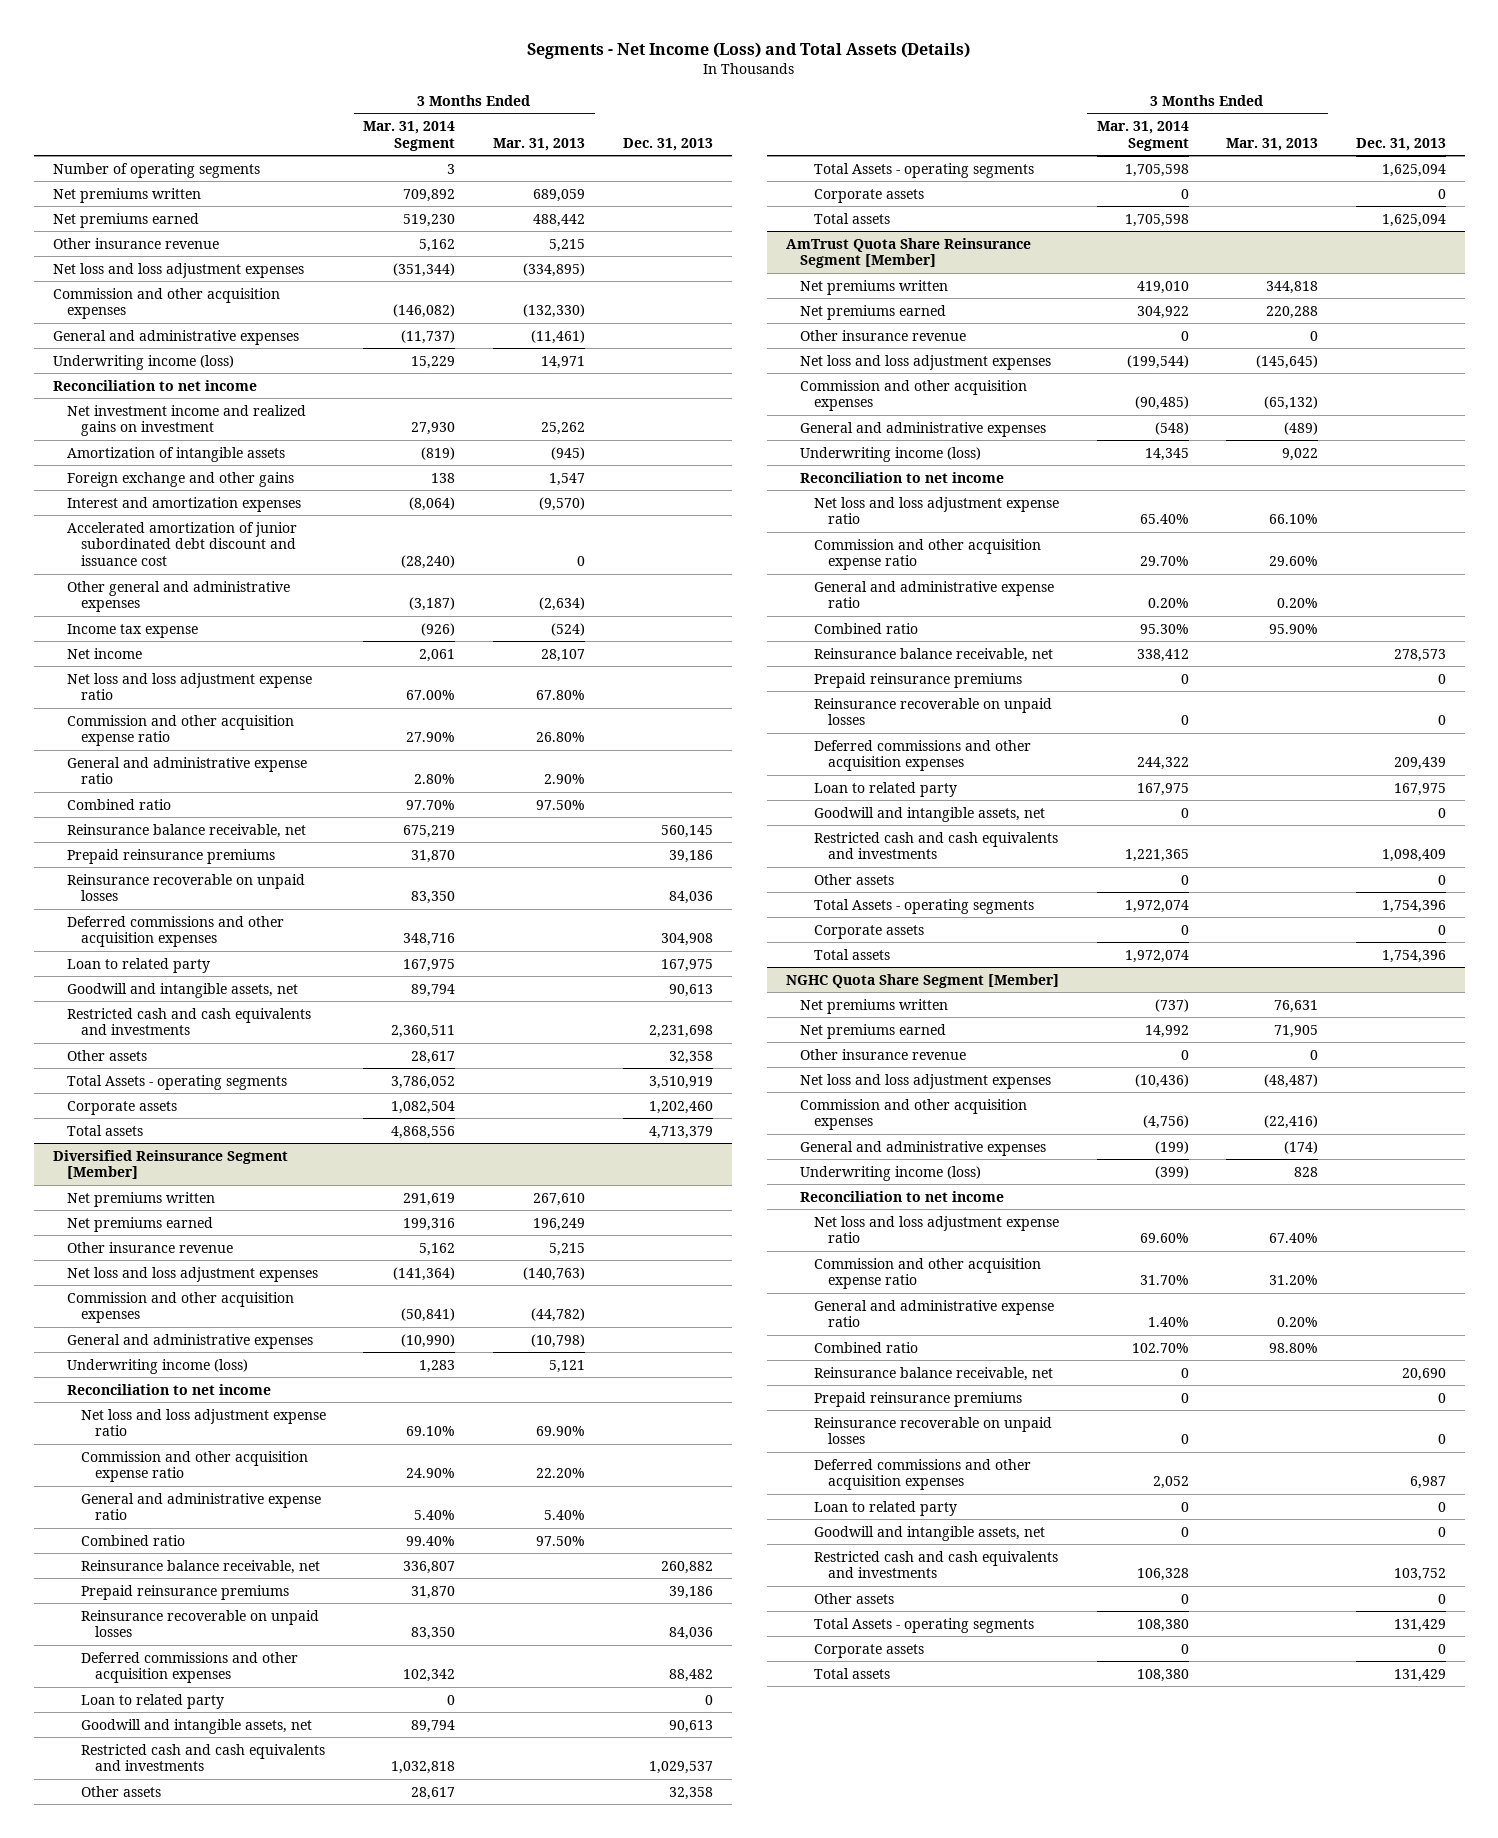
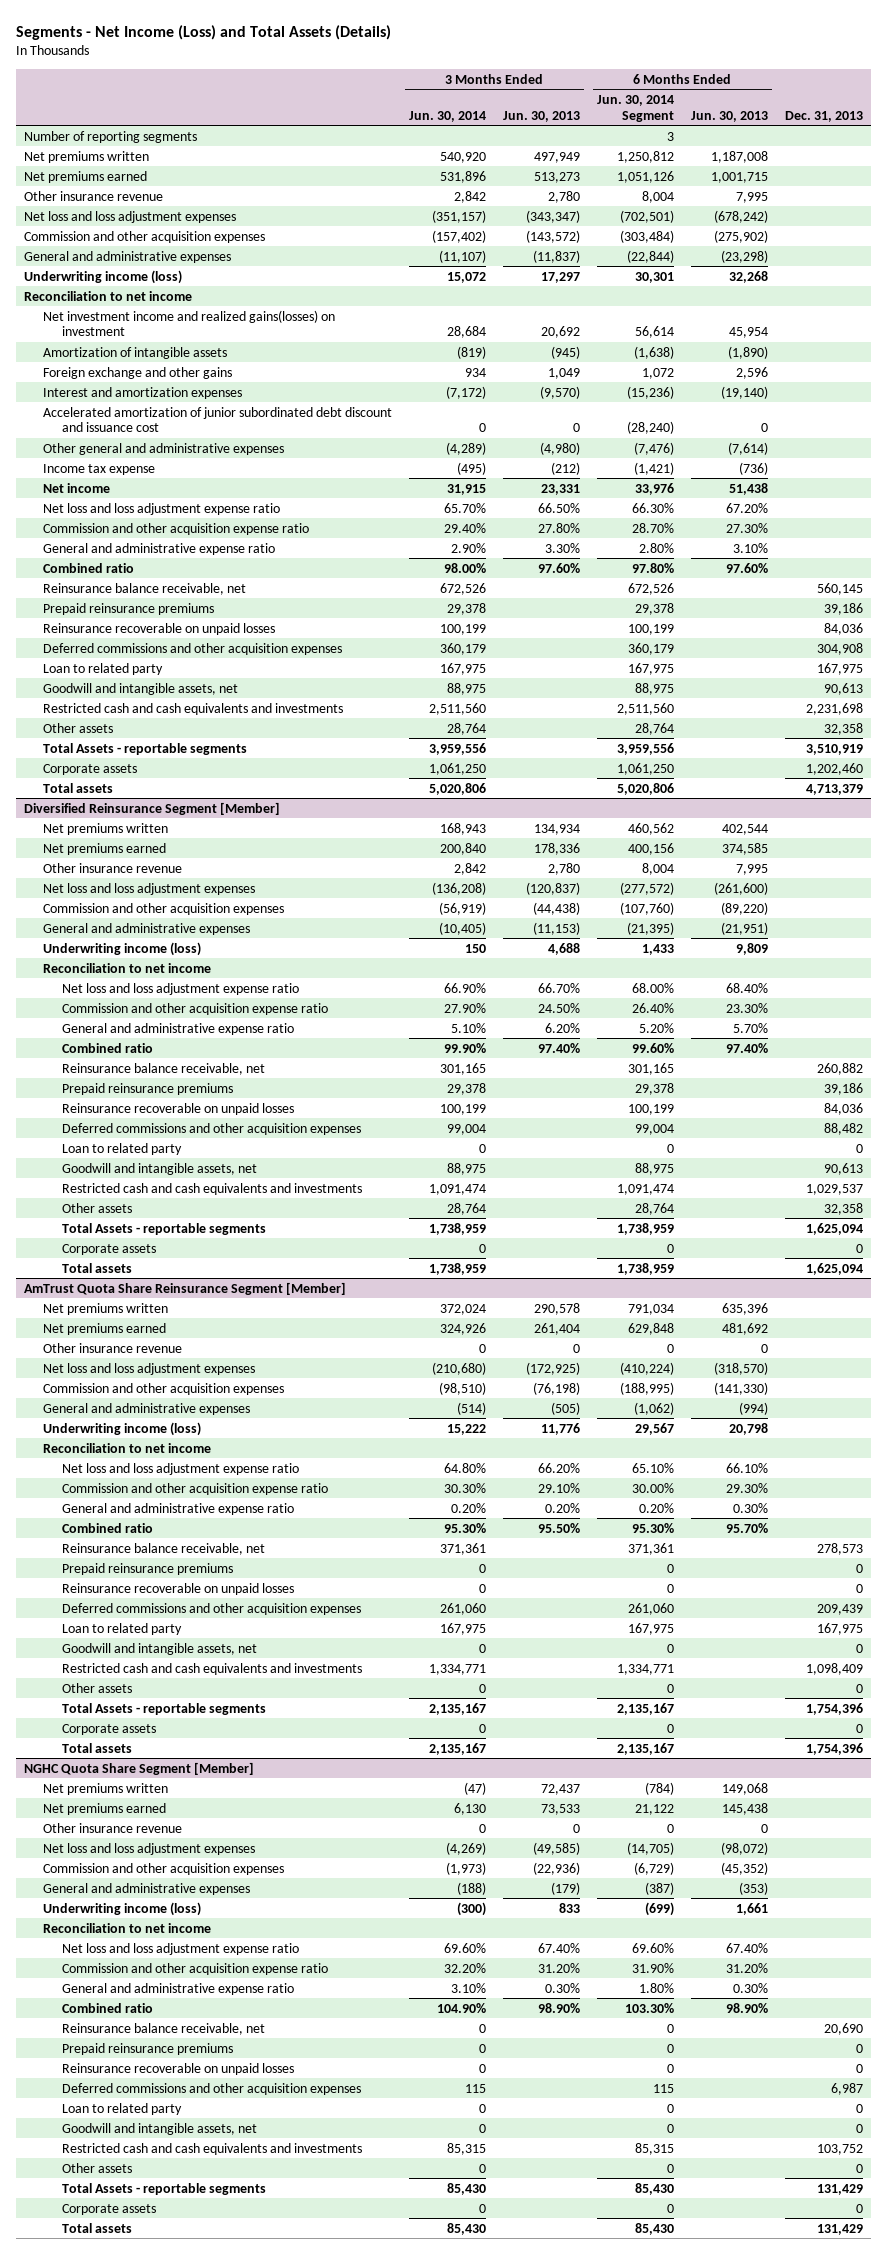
- | 3 Months Ended Mar. 31, 2014 Segment | 3 Months Ended Mar. 31, 2013 | Dec. 31, 2013
+ | 3 Months Ended Jun. 30, 2014 | 3 Months Ended Jun. 30, 2013 | 6 Months Ended Jun. 30, 2014 Segment | 6 Months Ended Jun. 30, 2013 | Dec. 31, 2013
- Number of operating segments | 3 | |
+ Number of reporting segments | | | 3 | |
- Net investment income and realized gains on investment | 27,930 | 25,262 |
+ Net investment income and realized gains(losses) on investment | 28,684 | 20,692 | 56,614 | 45,954 |
- Total Assets - operating segments | 3,786,052 | | 3,510,919
+ Total Assets - reportable segments | 3,959,556 | | 3,959,556 | | 3,510,919
@ Diversified Reinsurance Segment [Member]
- Total Assets - operating segments | 1,705,598 | | 1,625,094
+ Total Assets - reportable segments | 1,738,959 | | 1,738,959 | | 1,625,094
@ AmTrust Quota Share Reinsurance Segment [Member]
- Total Assets - operating segments | 1,972,074 | | 1,754,396
+ Total Assets - reportable segments | 2,135,167 | | 2,135,167 | | 1,754,396
@ NGHC Quota Share Segment [Member]
- Total Assets - operating segments | 108,380 | | 131,429
+ Total Assets - reportable segments | 85,430 | | 85,430 | | 131,429

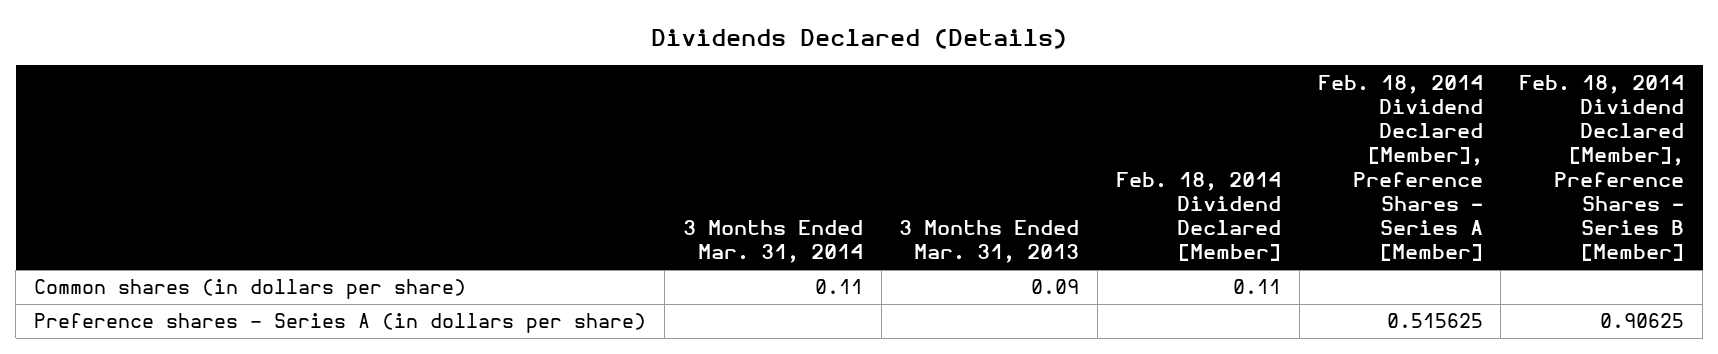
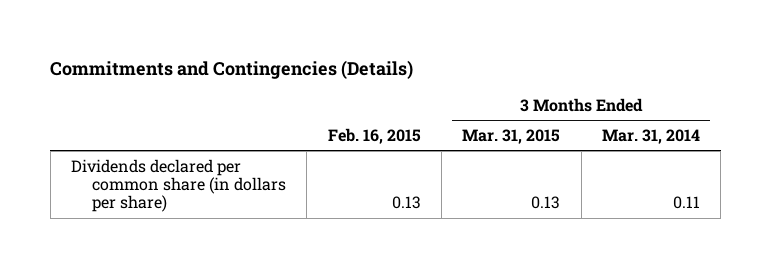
- Dividends Declared (Details)
+ Commitments and Contingencies (Details)
- | 3 Months Ended Mar. 31, 2014 | 3 Months Ended Mar. 31, 2013 | Feb. 18, 2014 Dividend Declared [Member] | Feb. 18, 2014 Dividend Declared [Member], Preference Shares - Series A [Member] | Feb. 18, 2014 Dividend Declared [Member], Preference Shares - Series B [Member]
+ | Feb. 16, 2015 | 3 Months Ended Mar. 31, 2015 | 3 Months Ended Mar. 31, 2014
- Common shares (in dollars per share) | 0.11 | 0.09 | 0.11 | |
- Preference shares - Series A (in dollars per share) | | | | 0.515625 | 0.90625
+ Dividends declared per common share (in dollars per share) | 0.13 | 0.13 | 0.11

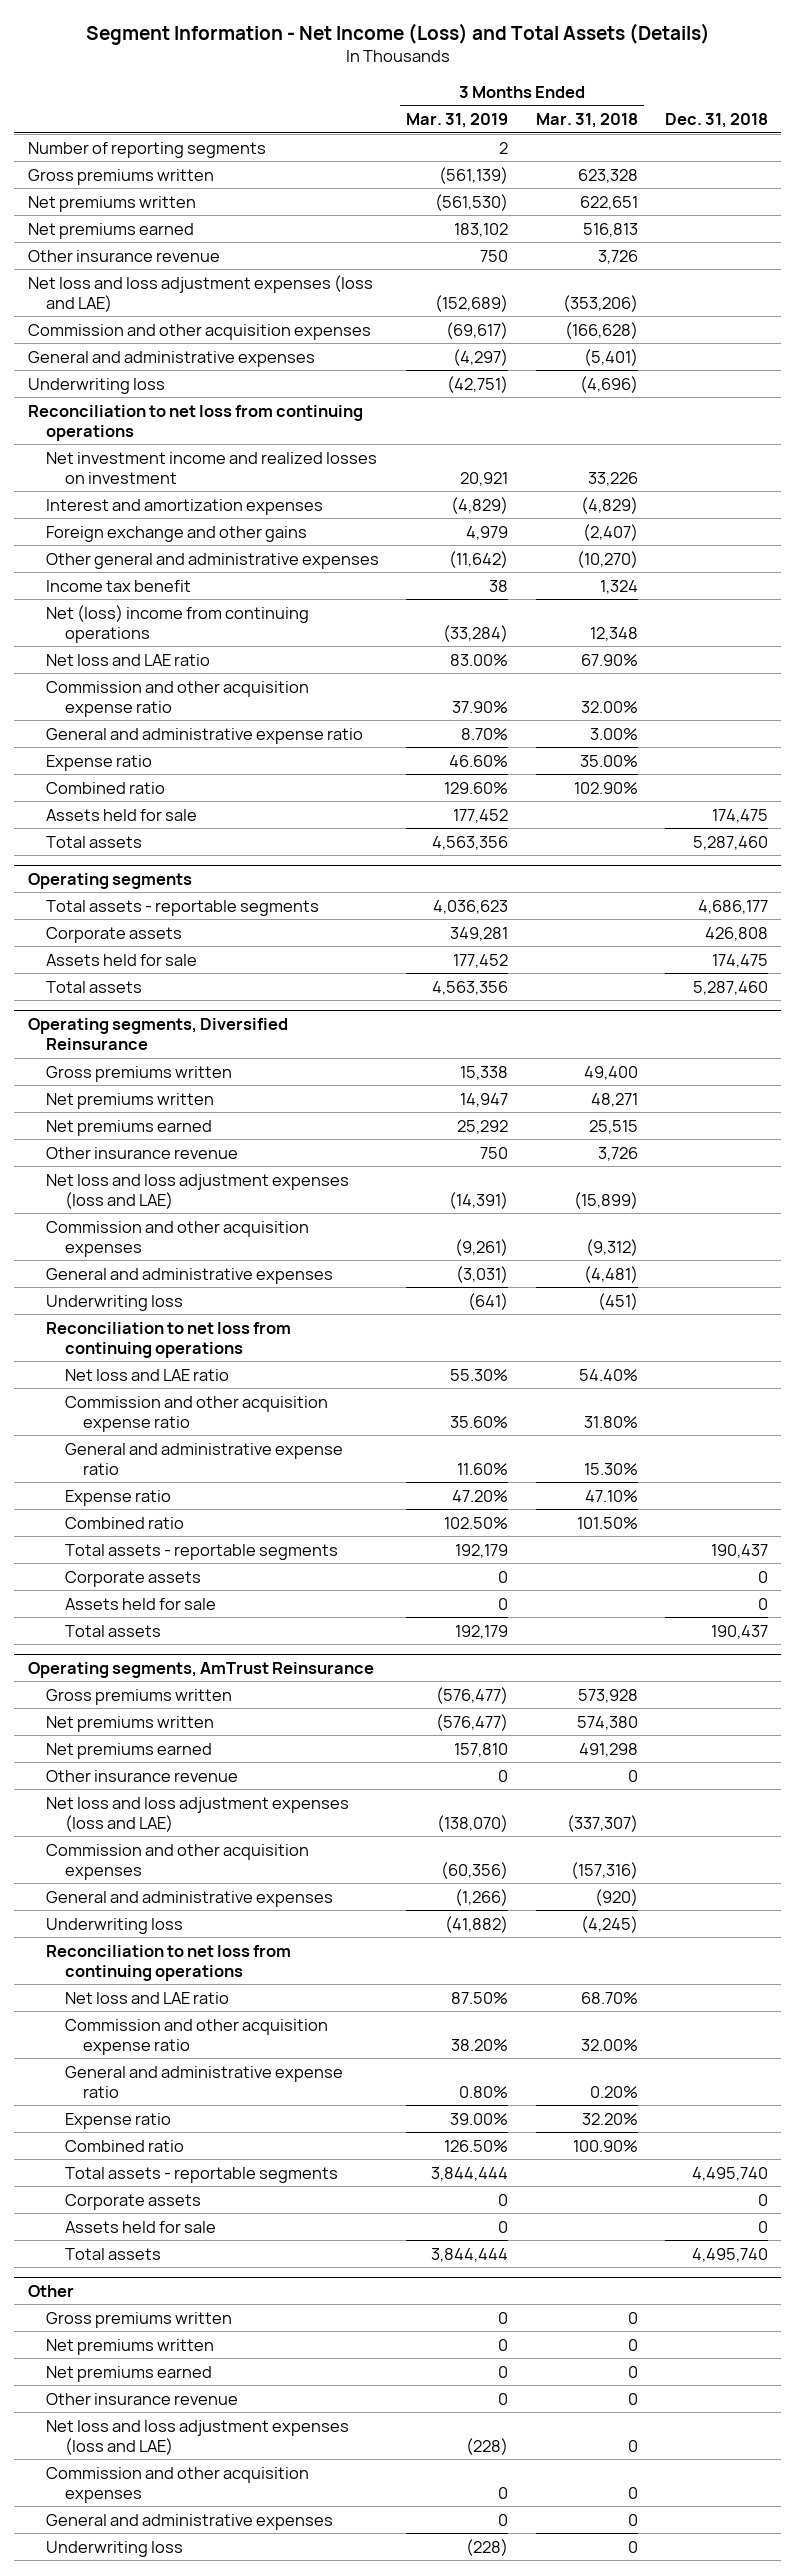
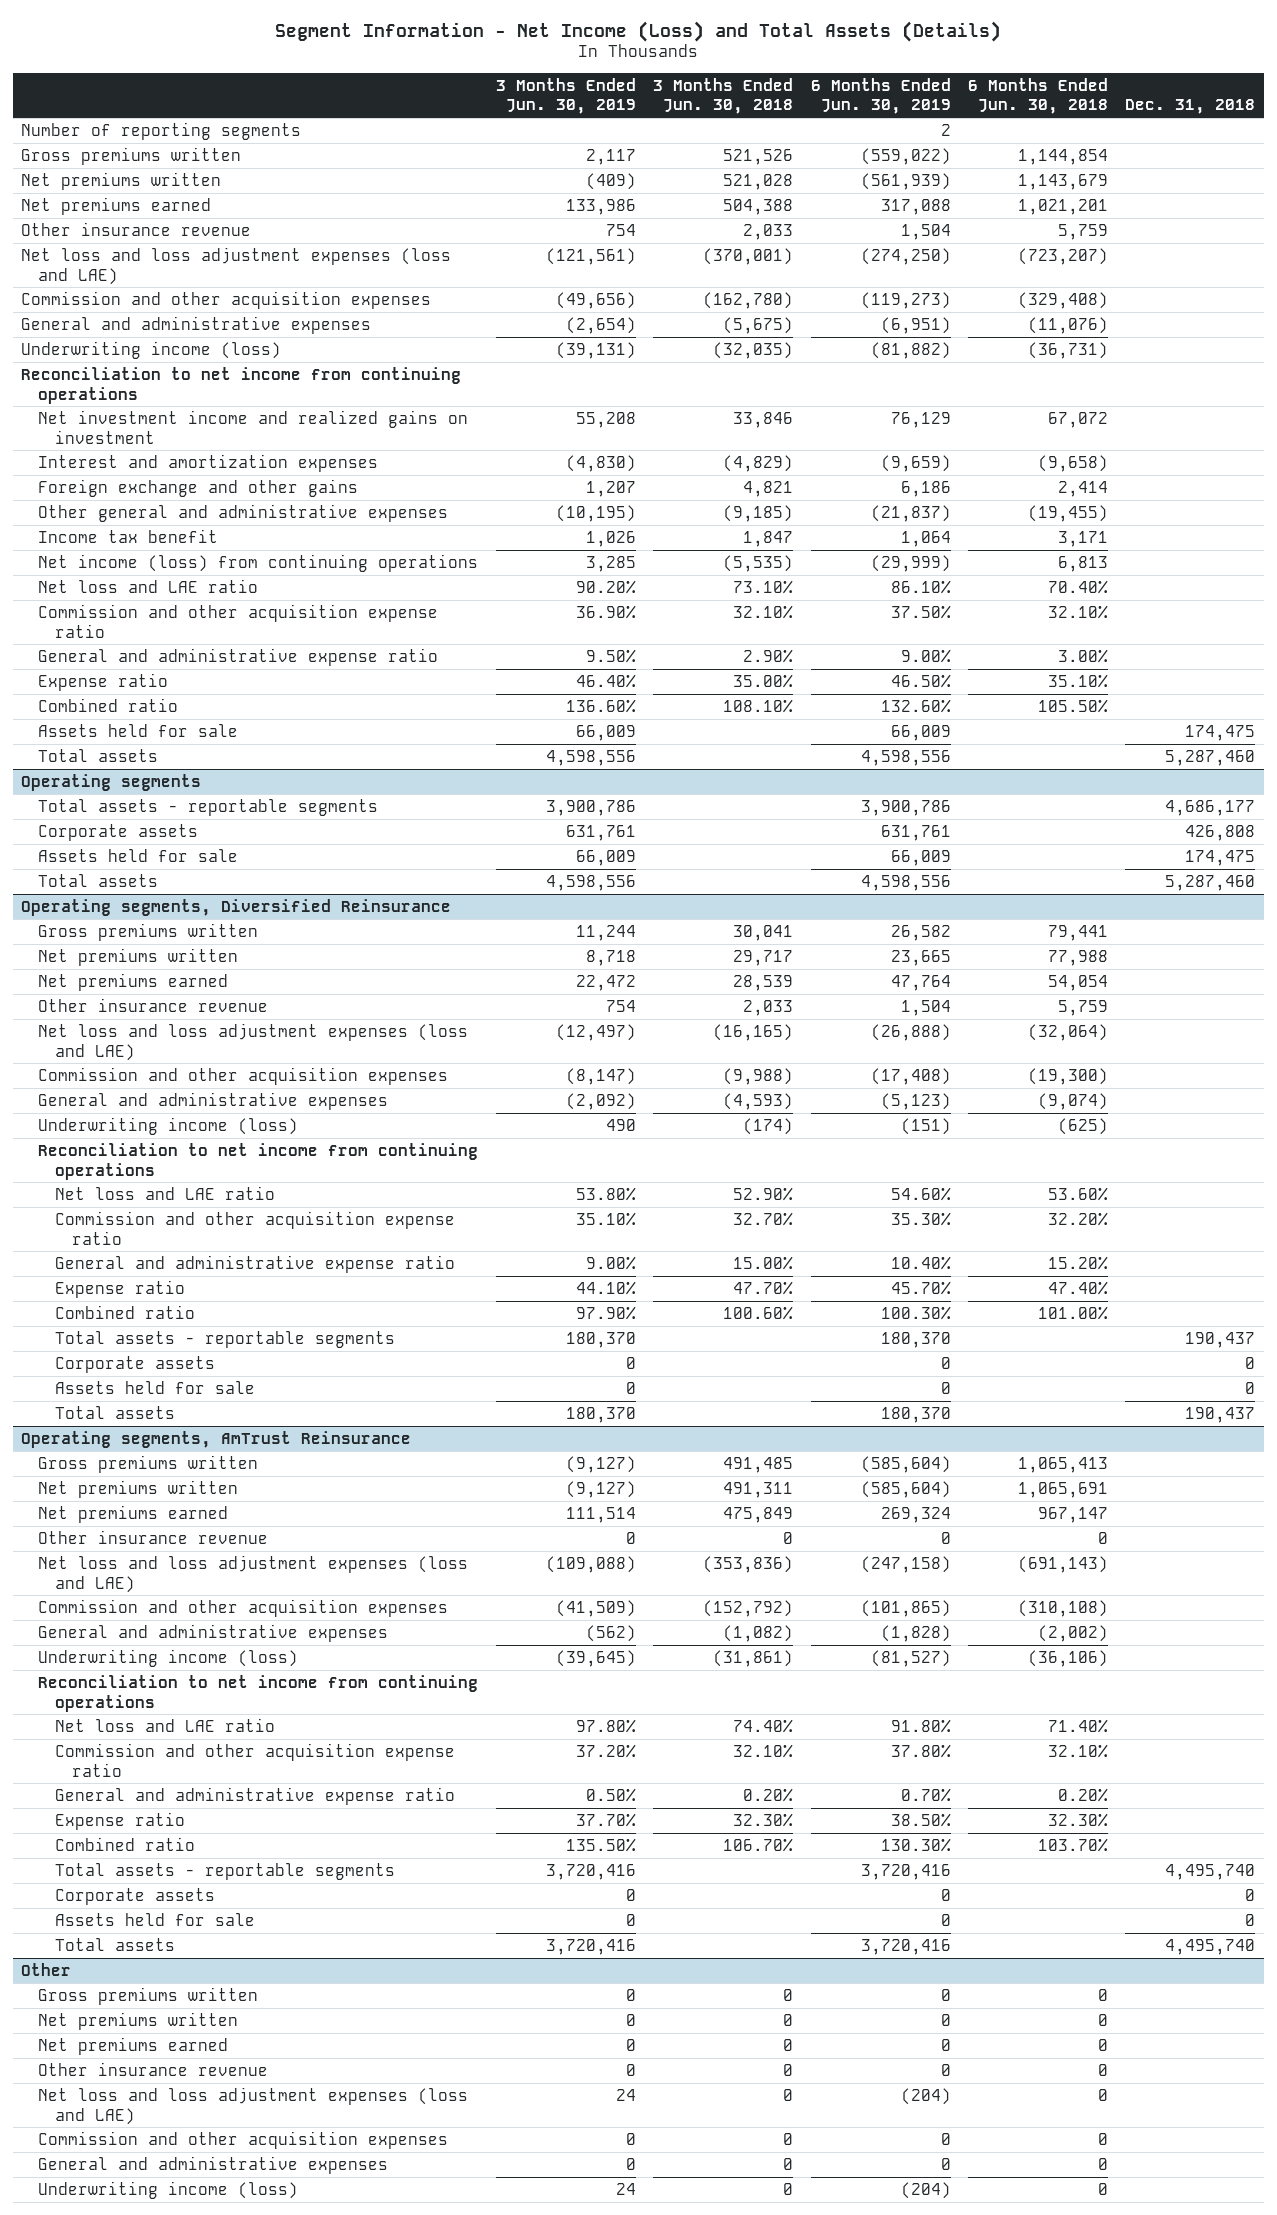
- | 3 Months Ended Mar. 31, 2019 | 3 Months Ended Mar. 31, 2018 | Dec. 31, 2018
+ | 3 Months Ended Jun. 30, 2019 | 3 Months Ended Jun. 30, 2018 | 6 Months Ended Jun. 30, 2019 | 6 Months Ended Jun. 30, 2018 | Dec. 31, 2018
- Underwriting loss | (42,751) | (4,696) |
- Reconciliation to net loss from continuing operations
- Net investment income and realized losses on investment | 20,921 | 33,226 |
+ Underwriting income (loss) | (39,131) | (32,035) | (81,882) | (36,731) |
+ Reconciliation to net income from continuing operations
+ Net investment income and realized gains on investment | 55,208 | 33,846 | 76,129 | 67,072 |
- Net (loss) income from continuing operations | (33,284) | 12,348 |
+ Net income (loss) from continuing operations | 3,285 | (5,535) | (29,999) | 6,813 |
@ Operating segments, Diversified Reinsurance
- Underwriting loss | (641) | (451) |
- Reconciliation to net loss from continuing operations
+ Underwriting income (loss) | 490 | (174) | (151) | (625) |
+ Reconciliation to net income from continuing operations
@ Operating segments, AmTrust Reinsurance
- Underwriting loss | (41,882) | (4,245) |
- Reconciliation to net loss from continuing operations
+ Underwriting income (loss) | (39,645) | (31,861) | (81,527) | (36,106) |
+ Reconciliation to net income from continuing operations
@ Other
- Underwriting loss | (228) | 0 |
+ Underwriting income (loss) | 24 | 0 | (204) | 0 |

